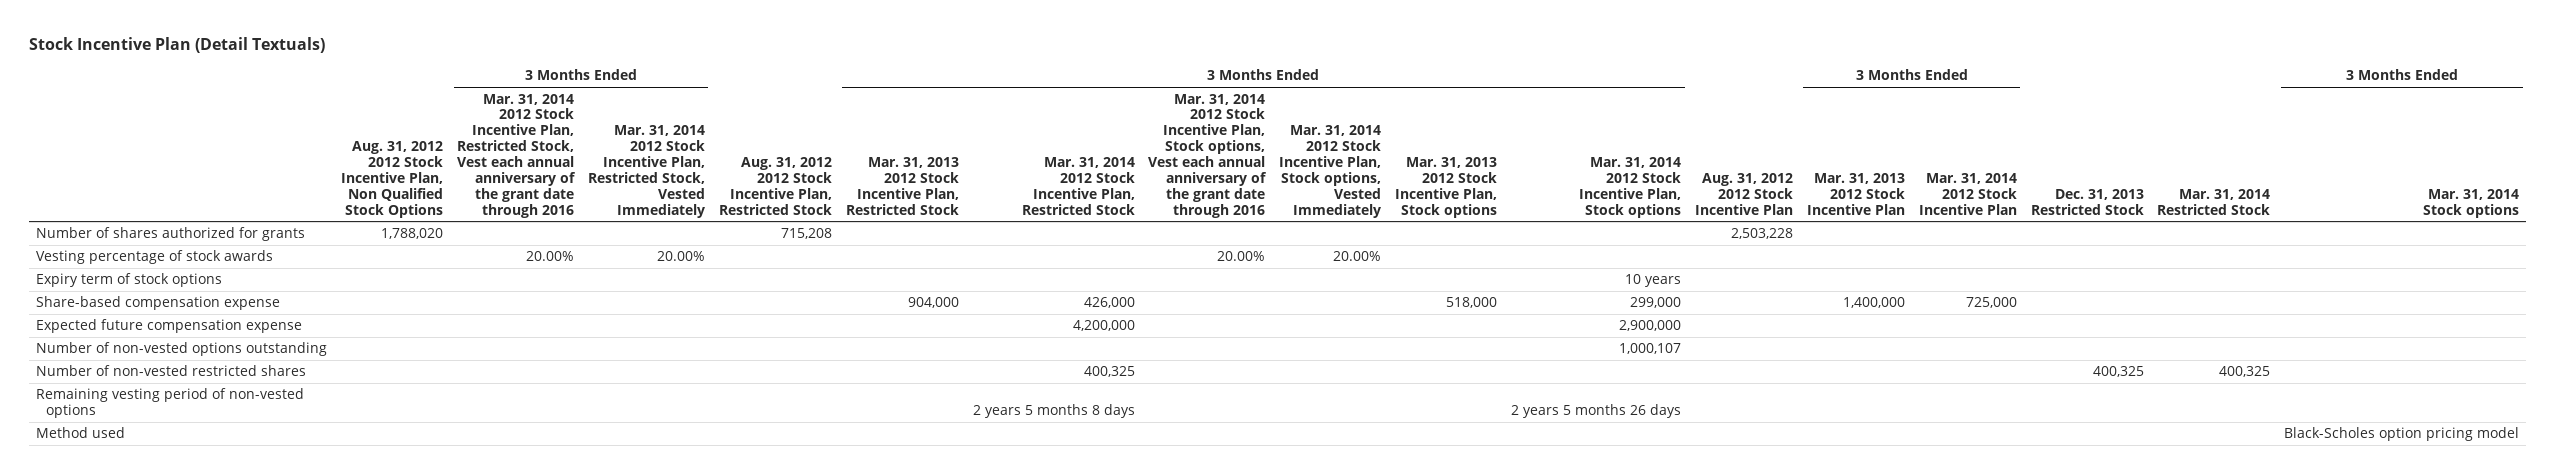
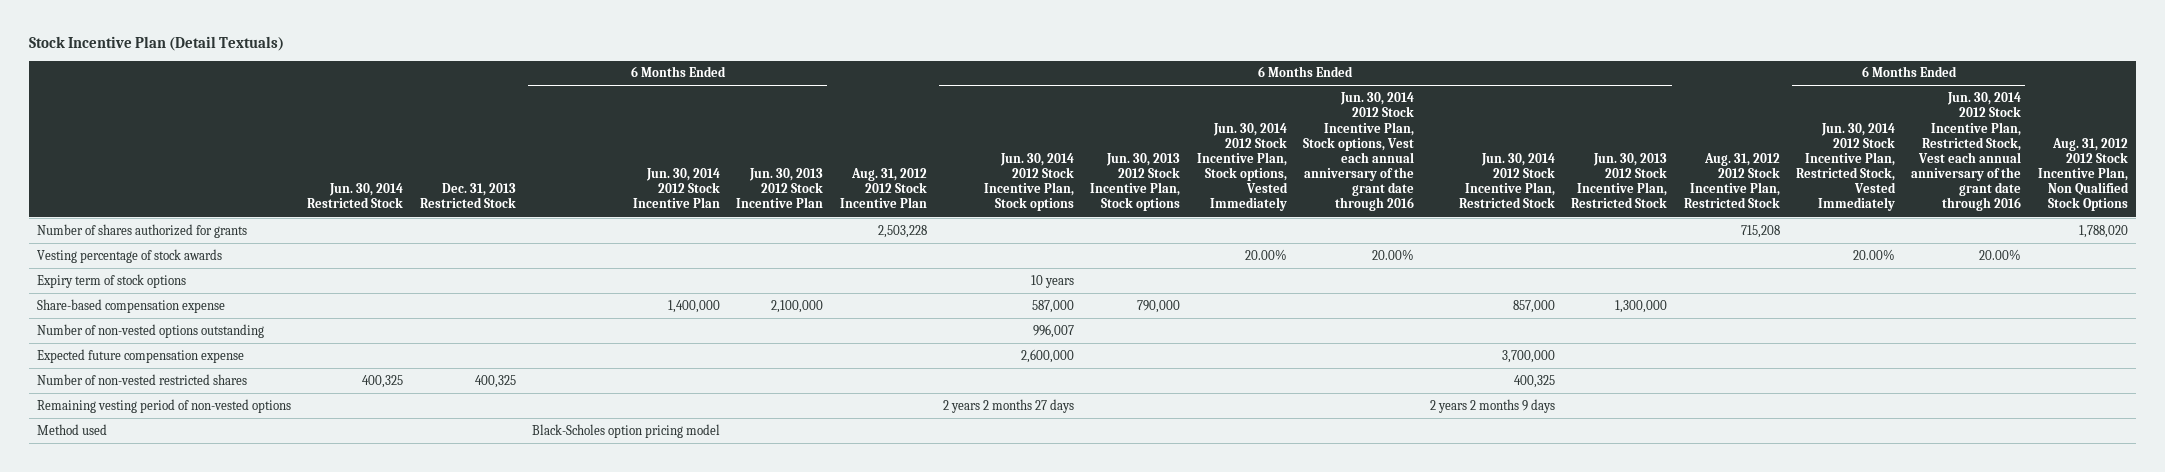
- | Aug. 31, 2012 2012 Stock Incentive Plan, Non Qualified Stock Options | 3 Months Ended Mar. 31, 2014 2012 Stock Incentive Plan, Restricted Stock, Vest each annual anniversary of the grant date through 2016 | 3 Months Ended Mar. 31, 2014 2012 Stock Incentive Plan, Restricted Stock, Vested Immediately | Aug. 31, 2012 2012 Stock Incentive Plan, Restricted Stock | 3 Months Ended Mar. 31, 2013 2012 Stock Incentive Plan, Restricted Stock | 3 Months Ended Mar. 31, 2014 2012 Stock Incentive Plan, Restricted Stock | 3 Months Ended Mar. 31, 2014 2012 Stock Incentive Plan, Stock options, Vest each annual anniversary of the grant date through 2016 | 3 Months Ended Mar. 31, 2014 2012 Stock Incentive Plan, Stock options, Vested Immediately | 3 Months Ended Mar. 31, 2013 2012 Stock Incentive Plan, Stock options | 3 Months Ended Mar. 31, 2014 2012 Stock Incentive Plan, Stock options | Aug. 31, 2012 2012 Stock Incentive Plan | 3 Months Ended Mar. 31, 2013 2012 Stock Incentive Plan | 3 Months Ended Mar. 31, 2014 2012 Stock Incentive Plan | Dec. 31, 2013 Restricted Stock | Mar. 31, 2014 Restricted Stock | 3 Months Ended Mar. 31, 2014 Stock options
+ | Jun. 30, 2014 Restricted Stock | Dec. 31, 2013 Restricted Stock | 6 Months Ended Jun. 30, 2014 2012 Stock Incentive Plan | 6 Months Ended Jun. 30, 2013 2012 Stock Incentive Plan | Aug. 31, 2012 2012 Stock Incentive Plan | 6 Months Ended Jun. 30, 2014 2012 Stock Incentive Plan, Stock options | 6 Months Ended Jun. 30, 2013 2012 Stock Incentive Plan, Stock options | 6 Months Ended Jun. 30, 2014 2012 Stock Incentive Plan, Stock options, Vested Immediately | 6 Months Ended Jun. 30, 2014 2012 Stock Incentive Plan, Stock options, Vest each annual anniversary of the grant date through 2016 | 6 Months Ended Jun. 30, 2014 2012 Stock Incentive Plan, Restricted Stock | 6 Months Ended Jun. 30, 2013 2012 Stock Incentive Plan, Restricted Stock | Aug. 31, 2012 2012 Stock Incentive Plan, Restricted Stock | 6 Months Ended Jun. 30, 2014 2012 Stock Incentive Plan, Restricted Stock, Vested Immediately | 6 Months Ended Jun. 30, 2014 2012 Stock Incentive Plan, Restricted Stock, Vest each annual anniversary of the grant date through 2016 | Aug. 31, 2012 2012 Stock Incentive Plan, Non Qualified Stock Options
moved down: Expected future compensation expense | | | | | | 2,600,000 | | | | 3,700,000 | | | | |

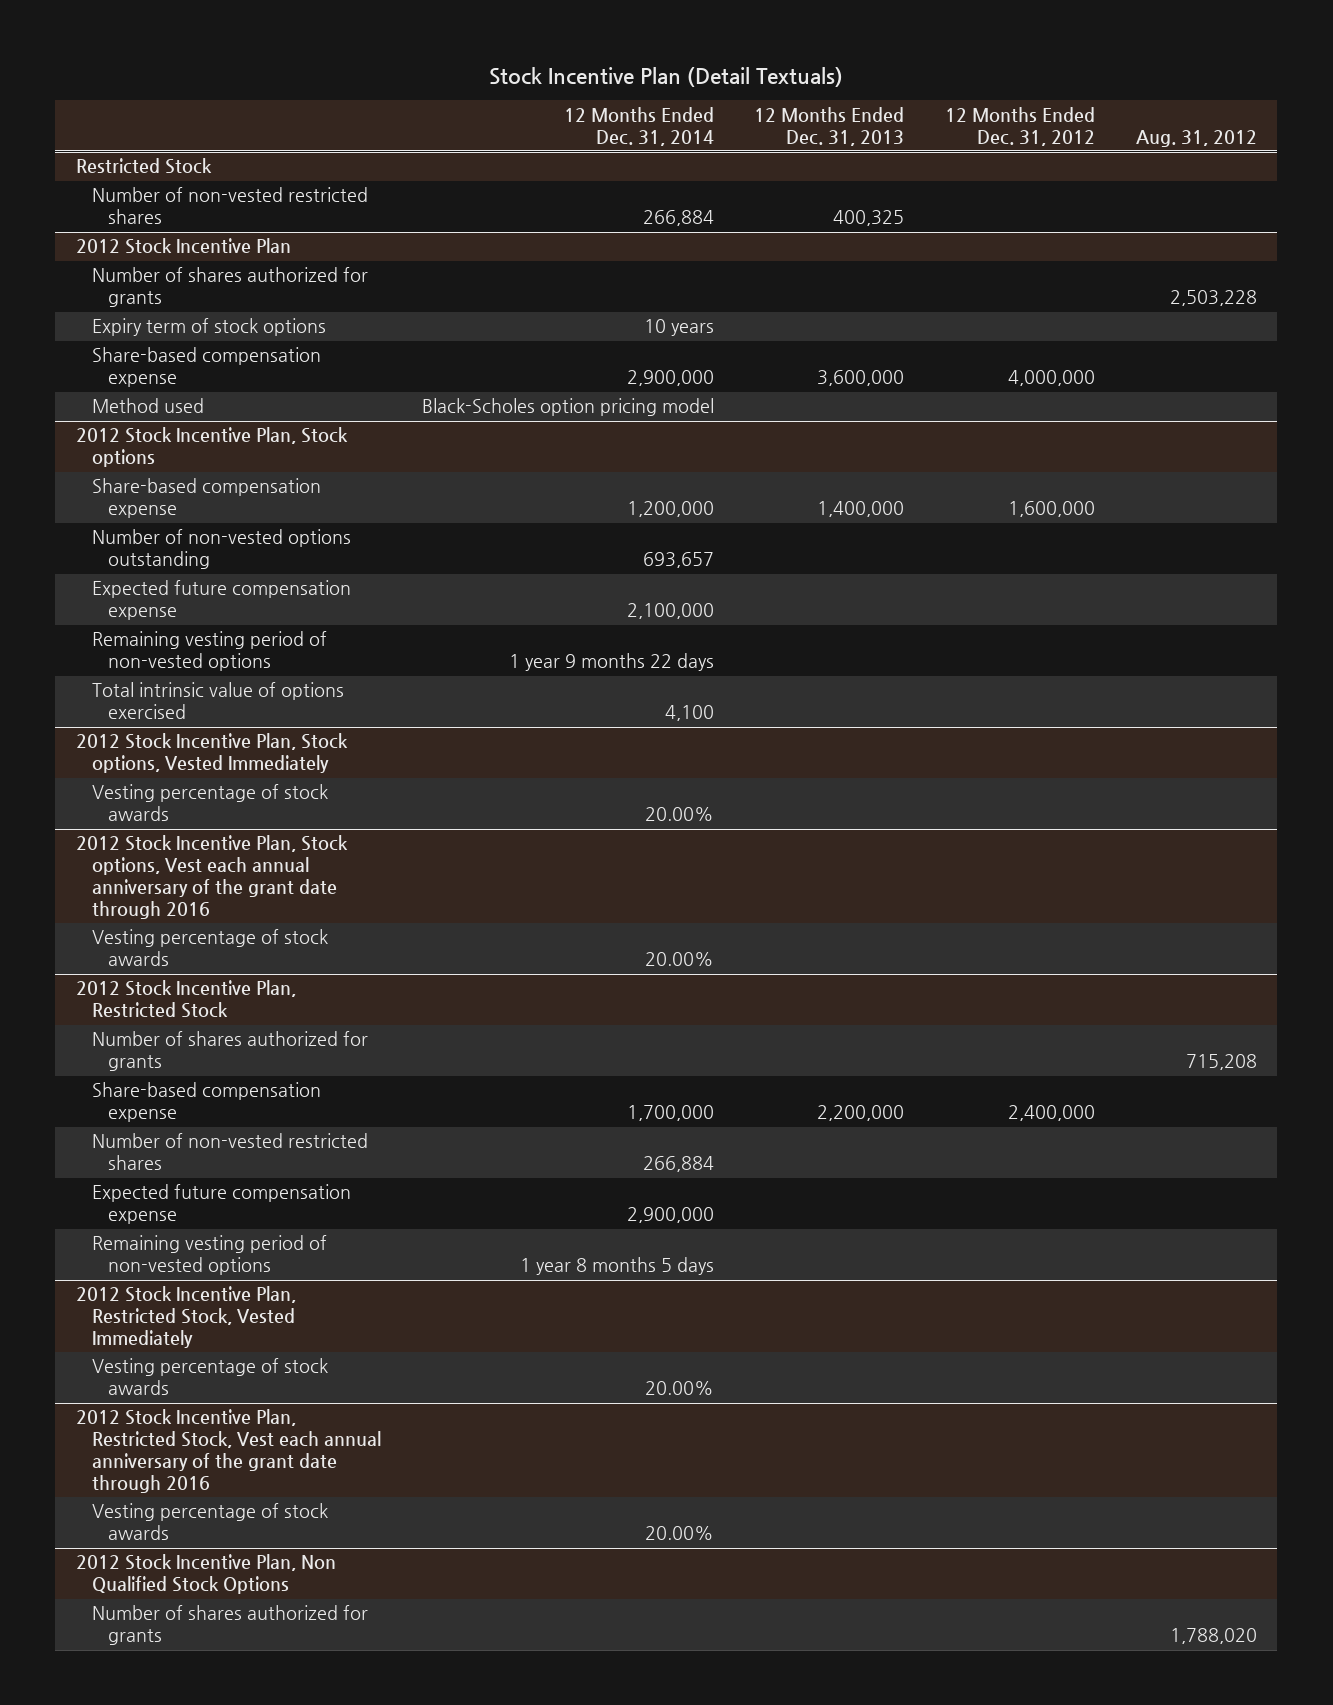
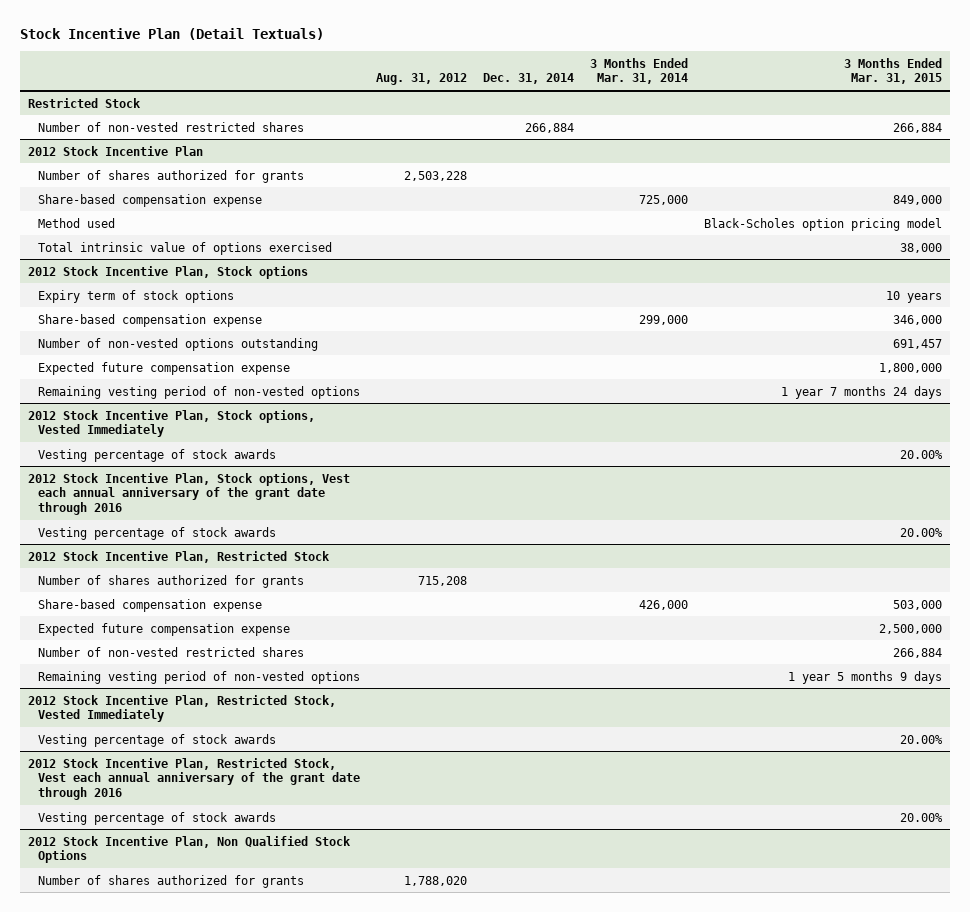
- | 12 Months Ended Dec. 31, 2014 | 12 Months Ended Dec. 31, 2013 | 12 Months Ended Dec. 31, 2012 | Aug. 31, 2012
+ | Aug. 31, 2012 | Dec. 31, 2014 | 3 Months Ended Mar. 31, 2014 | 3 Months Ended Mar. 31, 2015
@ 2012 Stock Incentive Plan
- Expiry term of stock options | 10 years | | |
+ Total intrinsic value of options exercised | | | | 38,000
@ 2012 Stock Incentive Plan, Stock options
+ Expiry term of stock options | | | | 10 years
- Total intrinsic value of options exercised | 4,100 | | |
@ 2012 Stock Incentive Plan, Restricted Stock
moved down: Number of non-vested restricted shares | | | | 266,884

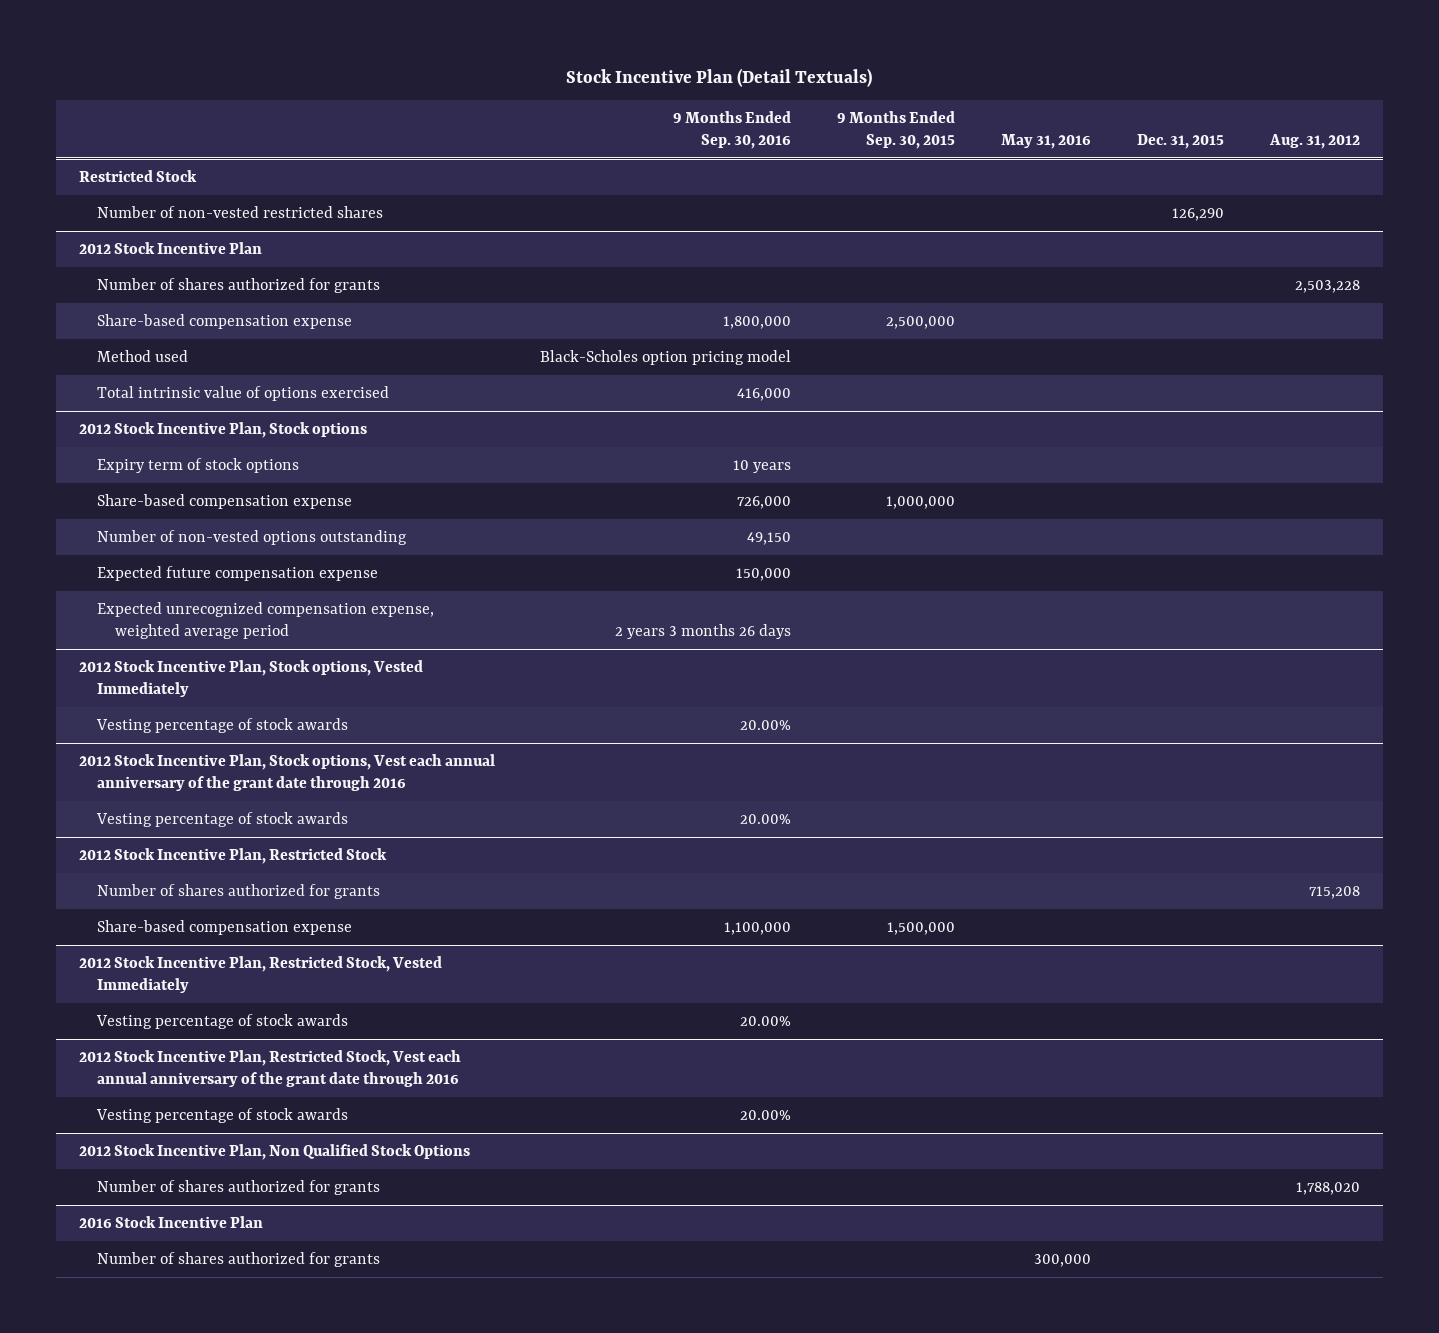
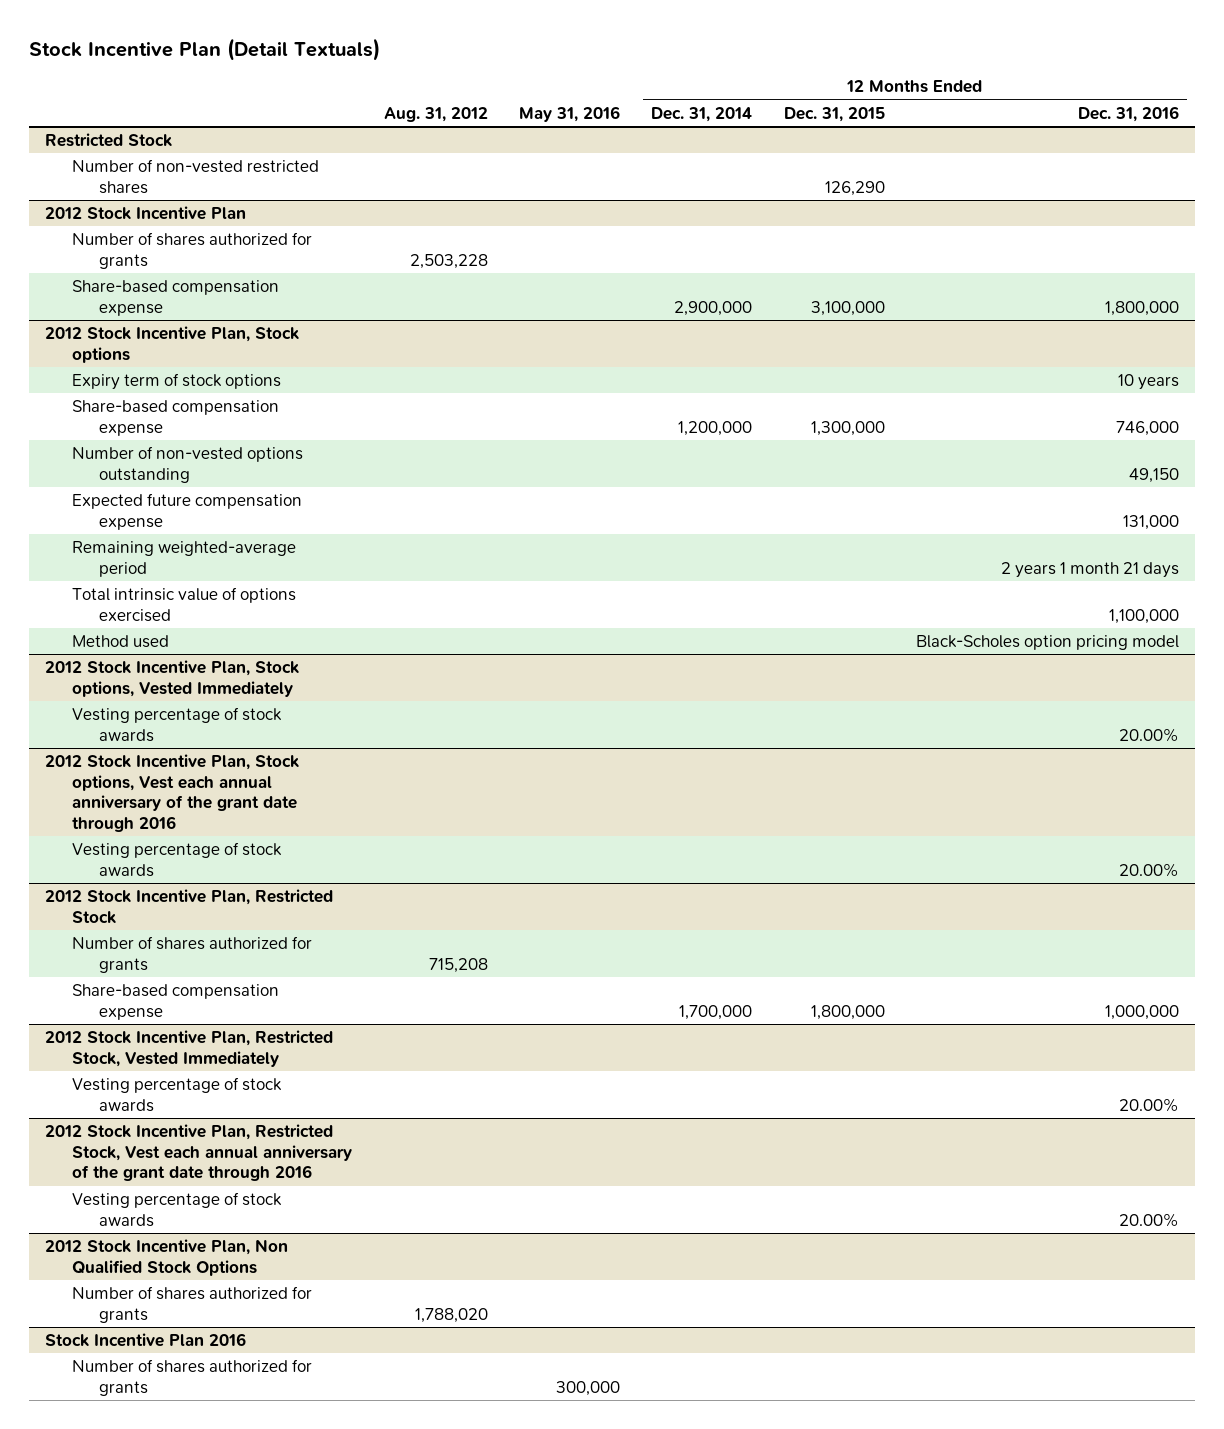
- | 9 Months Ended Sep. 30, 2016 | 9 Months Ended Sep. 30, 2015 | May 31, 2016 | Dec. 31, 2015 | Aug. 31, 2012
+ | Aug. 31, 2012 | May 31, 2016 | 12 Months Ended Dec. 31, 2014 | 12 Months Ended Dec. 31, 2015 | 12 Months Ended Dec. 31, 2016
@ 2012 Stock Incentive Plan
- Method used | Black-Scholes option pricing model | | | |
- Total intrinsic value of options exercised | 416,000 | | | |
@ 2012 Stock Incentive Plan, Stock options
- Expected unrecognized compensation expense, weighted average period | 2 years 3 months 26 days | | | |
+ Remaining weighted-average period | | | | | 2 years 1 month 21 days
+ Total intrinsic value of options exercised | | | | | 1,100,000
+ Method used | | | | | Black-Scholes option pricing model
- 2016 Stock Incentive Plan
+ Stock Incentive Plan 2016

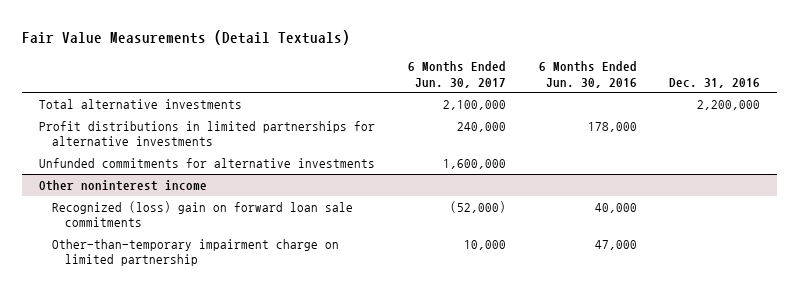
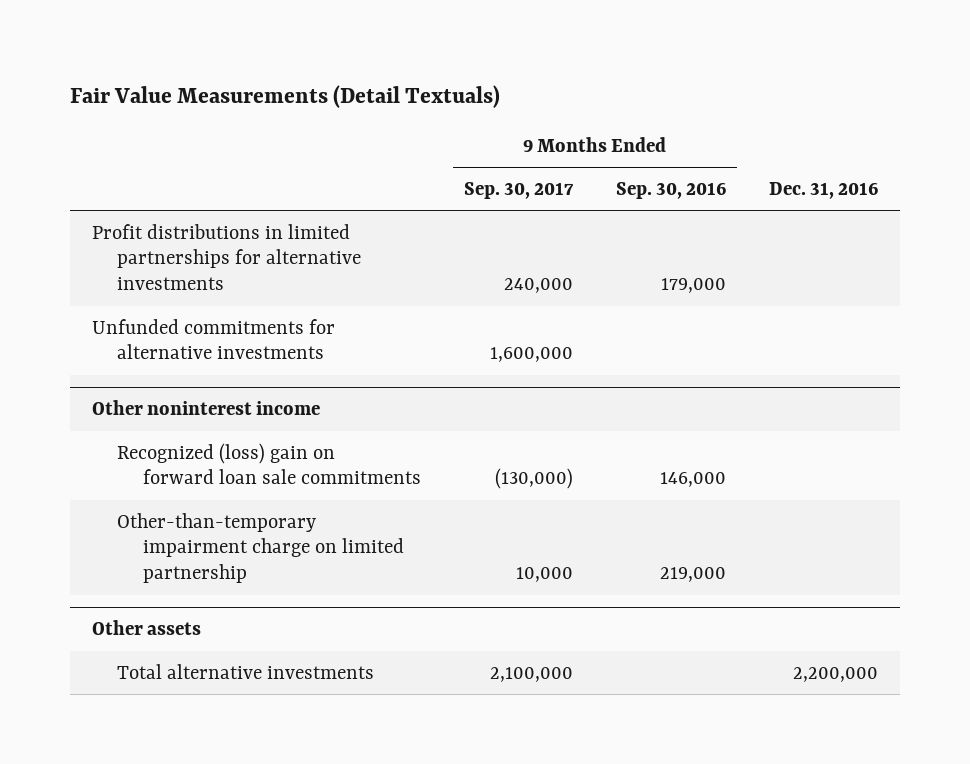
- | 6 Months Ended Jun. 30, 2017 | 6 Months Ended Jun. 30, 2016 | Dec. 31, 2016
+ | 9 Months Ended Sep. 30, 2017 | 9 Months Ended Sep. 30, 2016 | Dec. 31, 2016
- Total alternative investments | 2,100,000 | | 2,200,000
+ Other assets
+ Total alternative investments | 2,100,000 | | 2,200,000

